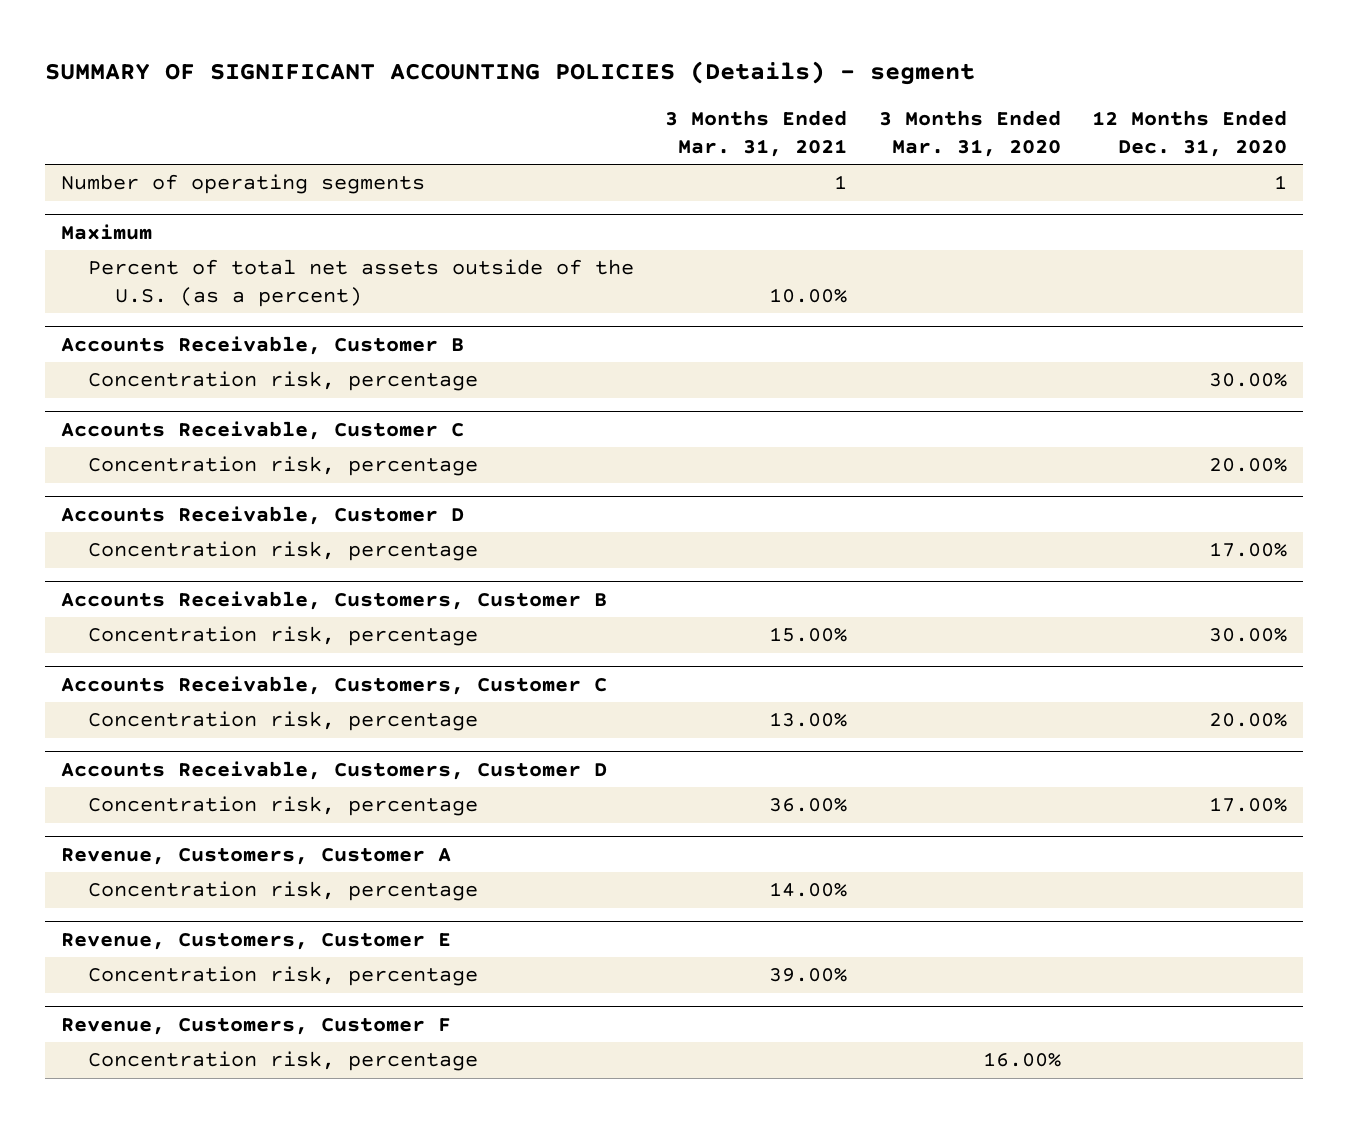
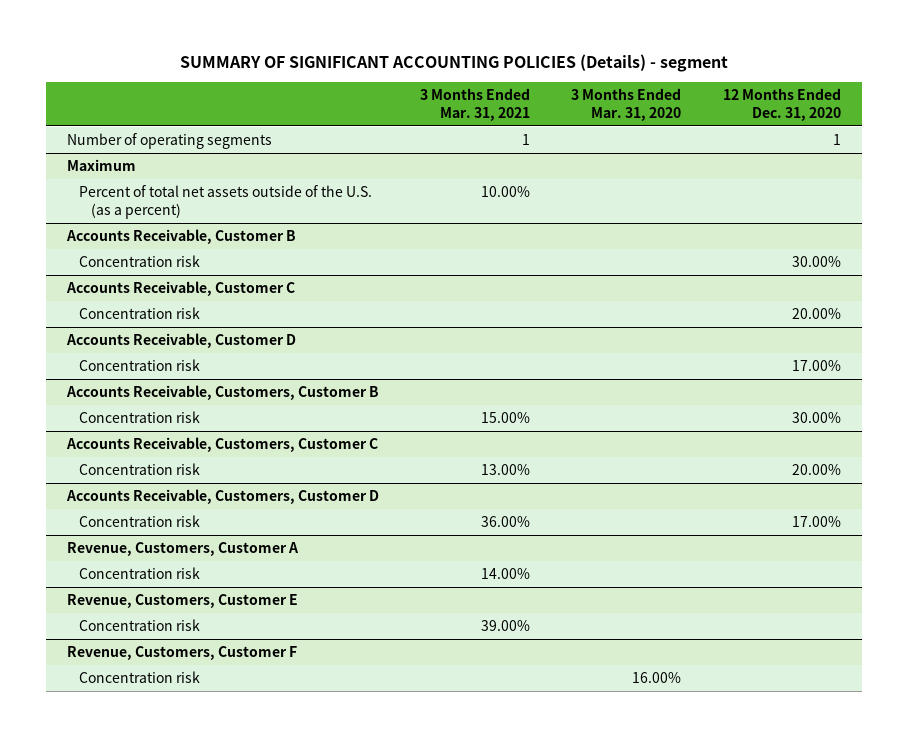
@ Accounts Receivable, Customer B
- Concentration risk, percentage | | | 30.00%
+ Concentration risk | | | 30.00%
@ Accounts Receivable, Customer C
- Concentration risk, percentage | | | 20.00%
+ Concentration risk | | | 20.00%
@ Accounts Receivable, Customer D
- Concentration risk, percentage | | | 17.00%
+ Concentration risk | | | 17.00%
@ Accounts Receivable, Customers, Customer B
- Concentration risk, percentage | 15.00% | | 30.00%
+ Concentration risk | 15.00% | | 30.00%
@ Accounts Receivable, Customers, Customer C
- Concentration risk, percentage | 13.00% | | 20.00%
+ Concentration risk | 13.00% | | 20.00%
@ Accounts Receivable, Customers, Customer D
- Concentration risk, percentage | 36.00% | | 17.00%
+ Concentration risk | 36.00% | | 17.00%
@ Revenue, Customers, Customer A
- Concentration risk, percentage | 14.00% | |
+ Concentration risk | 14.00% | |
@ Revenue, Customers, Customer E
- Concentration risk, percentage | 39.00% | |
+ Concentration risk | 39.00% | |
@ Revenue, Customers, Customer F
- Concentration risk, percentage | | 16.00% |
+ Concentration risk | | 16.00% |

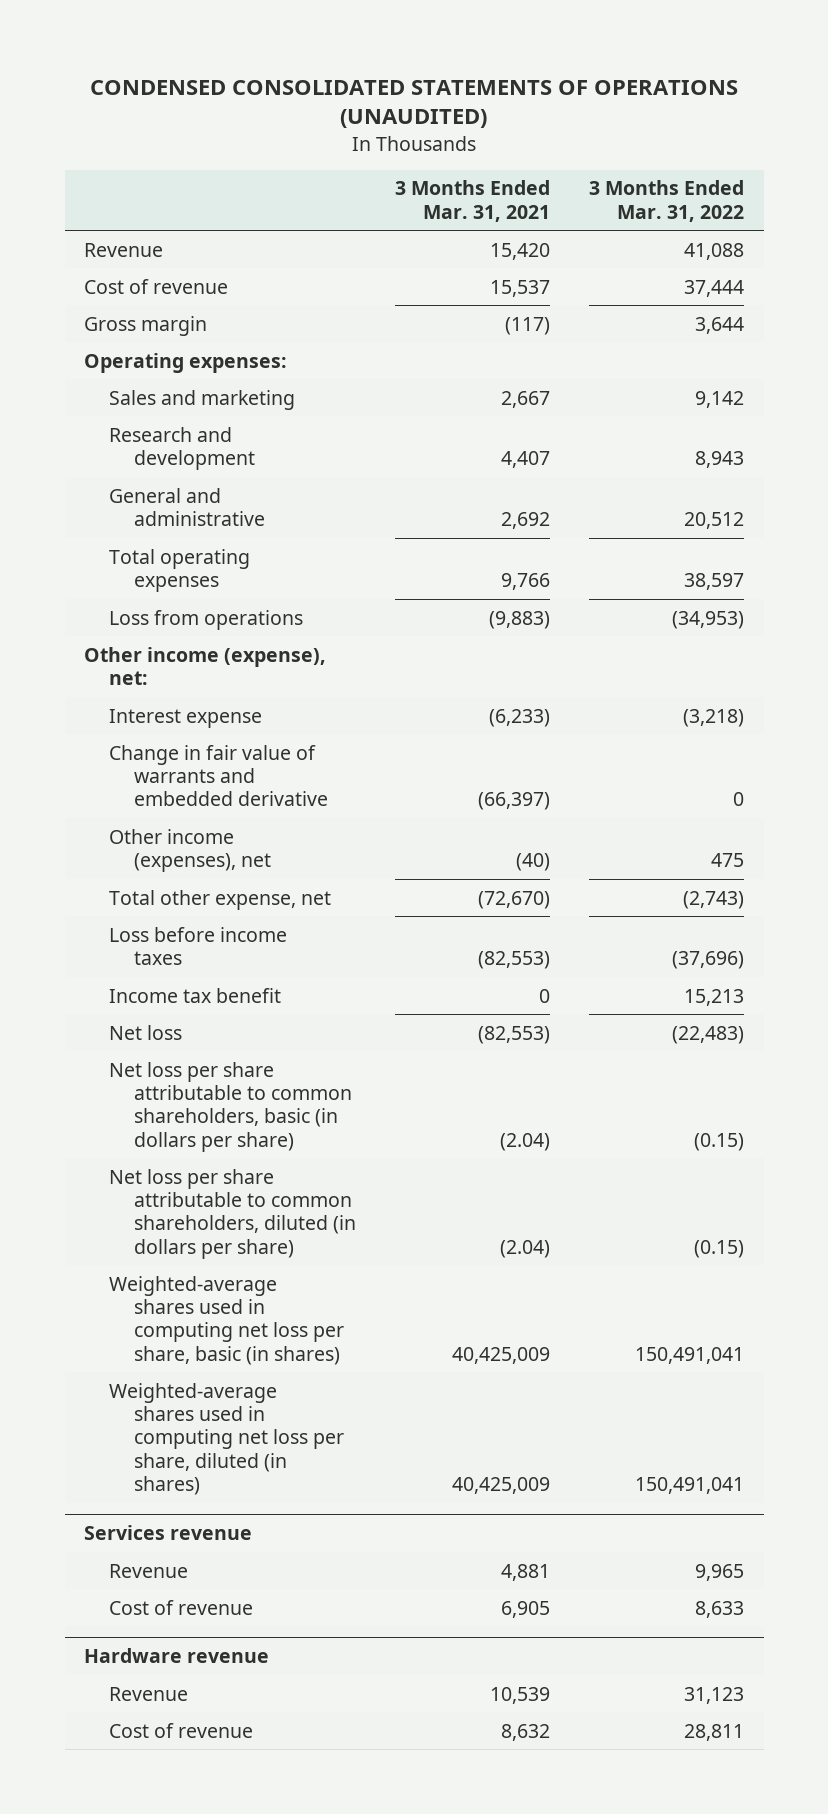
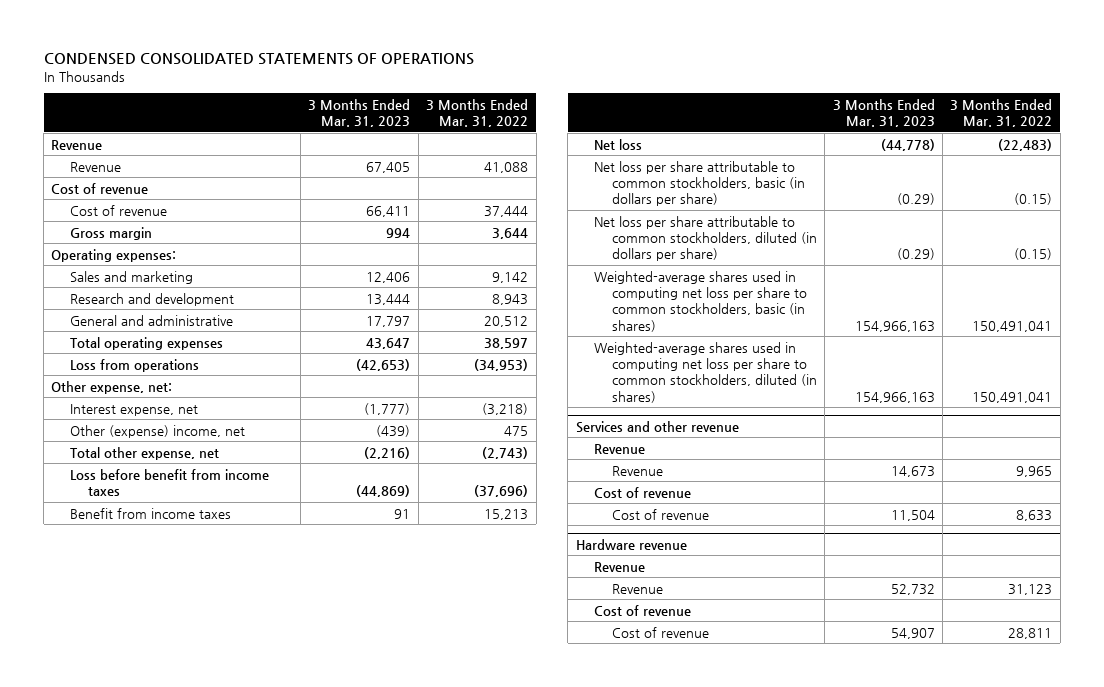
- CONDENSED CONSOLIDATED STATEMENTS OF OPERATIONS (UNAUDITED)
+ CONDENSED CONSOLIDATED STATEMENTS OF OPERATIONS
- | 3 Months Ended Mar. 31, 2021 | 3 Months Ended Mar. 31, 2022
+ | 3 Months Ended Mar. 31, 2023 | 3 Months Ended Mar. 31, 2022
+ Revenue
+ Cost of revenue
- Other income (expense), net:
- Interest expense | (6,233) | (3,218)
- Change in fair value of warrants and embedded derivative | (66,397) | 0
- Other income (expenses), net | (40) | 475
+ Other expense, net:
+ Interest expense, net | (1,777) | (3,218)
+ Other (expense) income, net | (439) | 475
- Loss before income taxes | (82,553) | (37,696)
- Income tax benefit | 0 | 15,213
+ Loss before benefit from income taxes | (44,869) | (37,696)
+ Benefit from income taxes | 91 | 15,213
- Net loss per share attributable to common shareholders, basic (in dollars per share) | (2.04) | (0.15)
- Net loss per share attributable to common shareholders, diluted (in dollars per share) | (2.04) | (0.15)
- Weighted-average shares used in computing net loss per share, basic (in shares) | 40,425,009 | 150,491,041
- Weighted-average shares used in computing net loss per share, diluted (in shares) | 40,425,009 | 150,491,041
- Services revenue
+ Net loss per share attributable to common stockholders, basic (in dollars per share) | (0.29) | (0.15)
+ Net loss per share attributable to common stockholders, diluted (in dollars per share) | (0.29) | (0.15)
+ Weighted-average shares used in computing net loss per share to common stockholders, basic (in shares) | 154,966,163 | 150,491,041
+ Weighted-average shares used in computing net loss per share to common stockholders, diluted (in shares) | 154,966,163 | 150,491,041
+ Services and other revenue
+ Revenue
+ Cost of revenue
@ Hardware revenue
+ Revenue
+ Cost of revenue

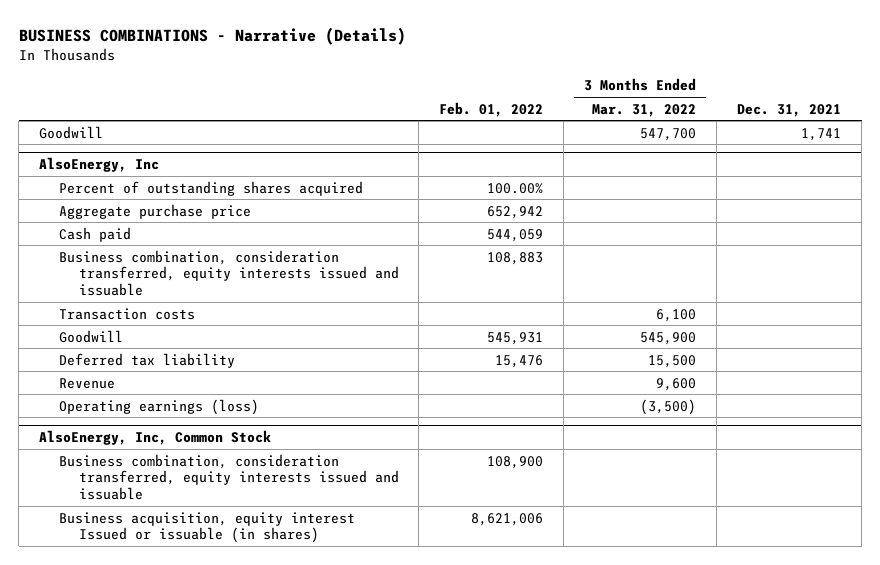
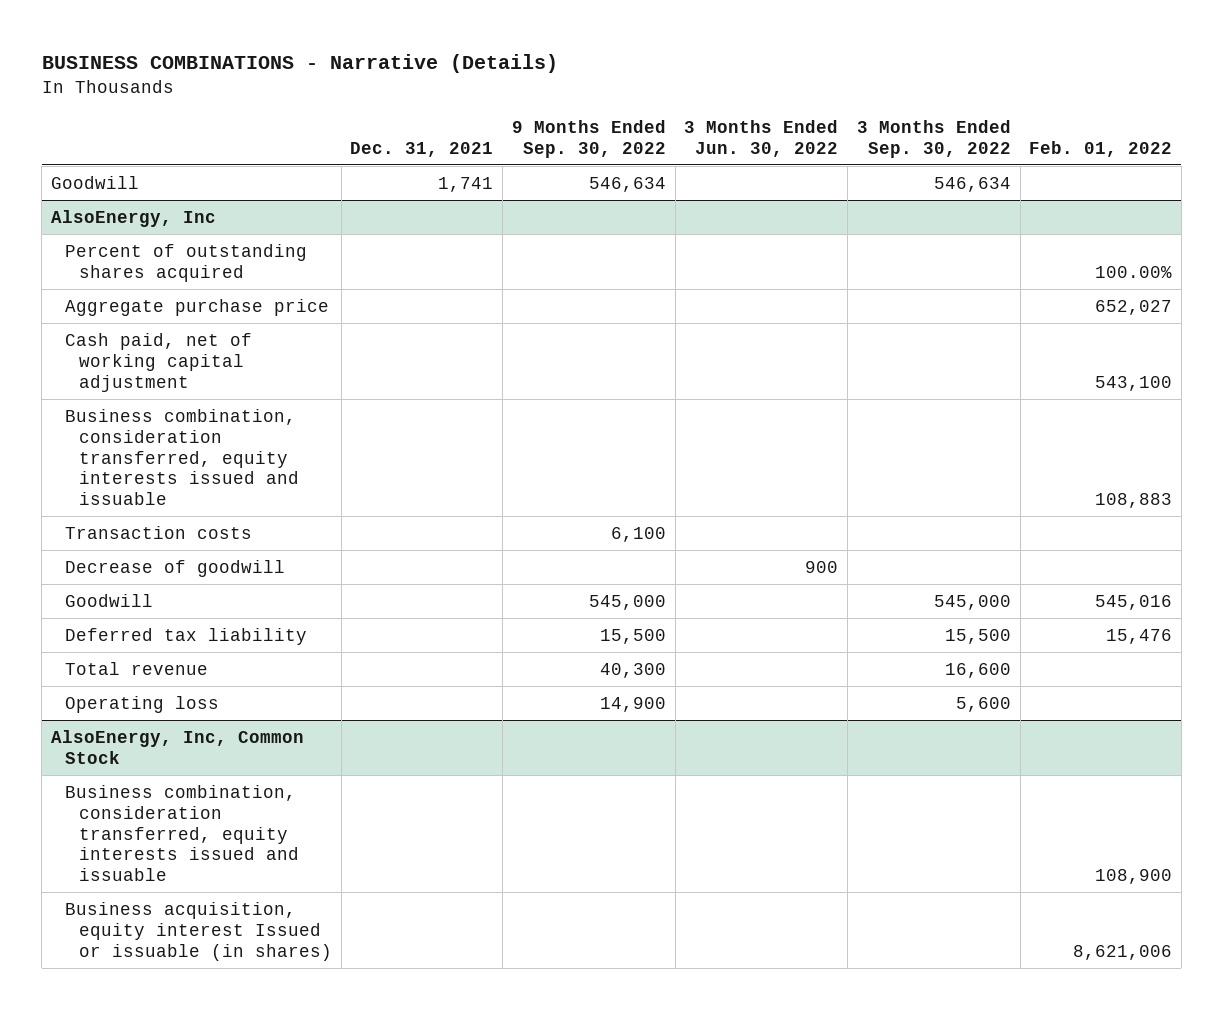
- | Feb. 01, 2022 | 3 Months Ended Mar. 31, 2022 | Dec. 31, 2021
+ | Dec. 31, 2021 | 9 Months Ended Sep. 30, 2022 | 3 Months Ended Jun. 30, 2022 | 3 Months Ended Sep. 30, 2022 | Feb. 01, 2022
@ AlsoEnergy, Inc
- Aggregate purchase price | 652,942 | |
- Cash paid | 544,059 | |
+ Aggregate purchase price | | | | | 652,027
+ Cash paid, net of working capital adjustment | | | | | 543,100
- Goodwill | 545,931 | 545,900 |
+ Decrease of goodwill | | | 900 | |
+ Goodwill | | 545,000 | | 545,000 | 545,016
- Revenue | | 9,600 |
- Operating earnings (loss) | | (3,500) |
+ Total revenue | | 40,300 | | 16,600 |
+ Operating loss | | 14,900 | | 5,600 |

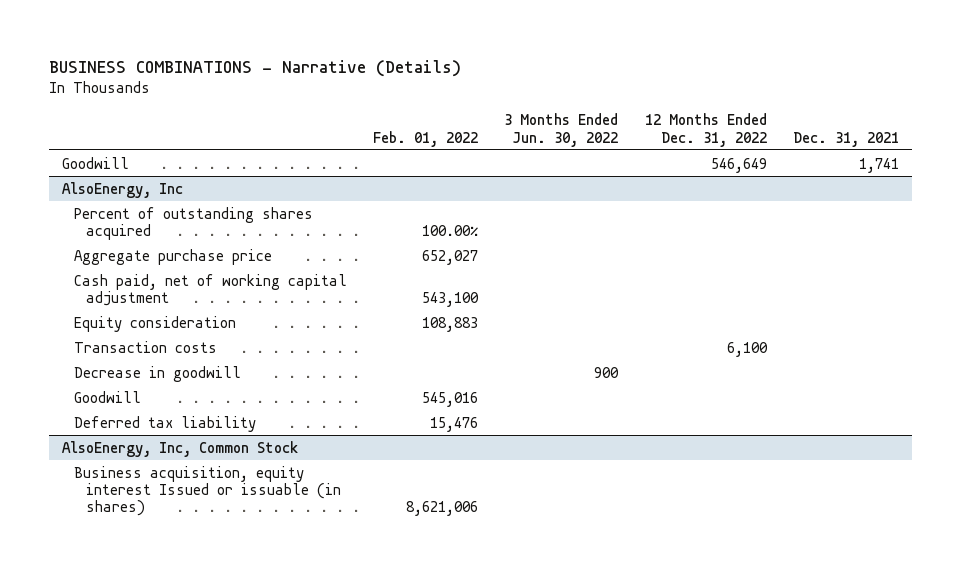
- | Dec. 31, 2021 | 9 Months Ended Sep. 30, 2022 | 3 Months Ended Jun. 30, 2022 | 3 Months Ended Sep. 30, 2022 | Feb. 01, 2022
+ | Feb. 01, 2022 | 3 Months Ended Jun. 30, 2022 | 12 Months Ended Dec. 31, 2022 | Dec. 31, 2021
@ AlsoEnergy, Inc
- Business combination, consideration transferred, equity interests issued and issuable | | | | | 108,883
+ Equity consideration | 108,883 | | |
- Decrease of goodwill | | | 900 | |
+ Decrease in goodwill | | 900 | |
- Total revenue | | 40,300 | | 16,600 |
- Operating loss | | 14,900 | | 5,600 |
@ AlsoEnergy, Inc, Common Stock
- Business combination, consideration transferred, equity interests issued and issuable | | | | | 108,900

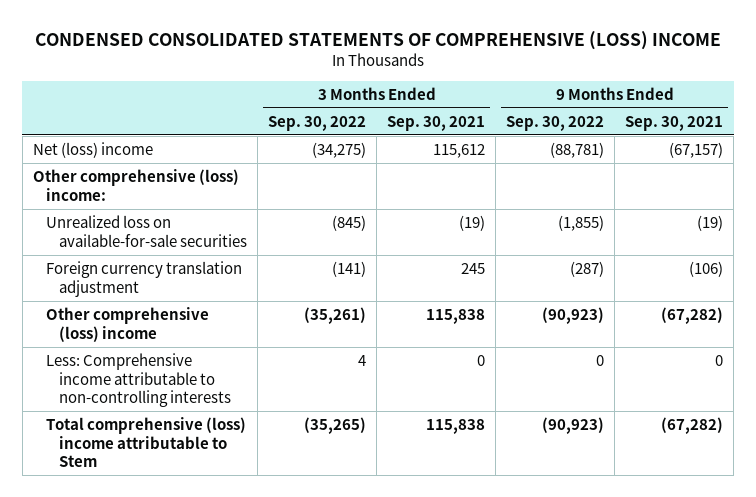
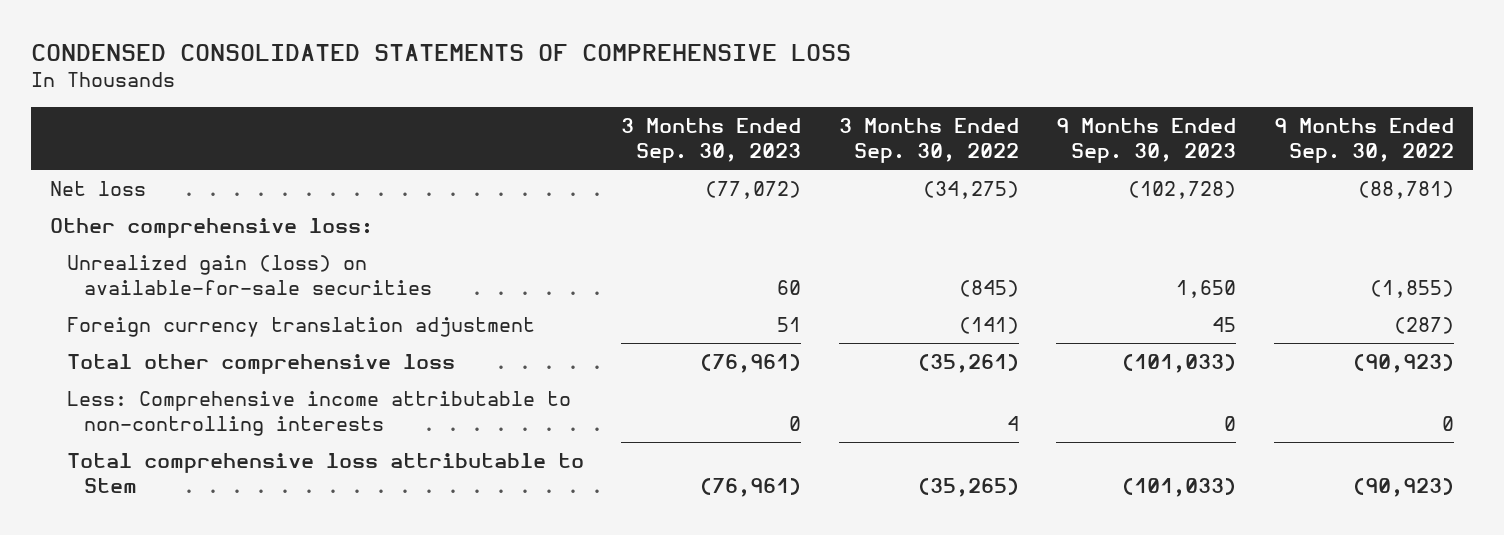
- CONDENSED CONSOLIDATED STATEMENTS OF COMPREHENSIVE (LOSS) INCOME
+ CONDENSED CONSOLIDATED STATEMENTS OF COMPREHENSIVE LOSS
- | 3 Months Ended Sep. 30, 2022 | 3 Months Ended Sep. 30, 2021 | 9 Months Ended Sep. 30, 2022 | 9 Months Ended Sep. 30, 2021
+ | 3 Months Ended Sep. 30, 2023 | 3 Months Ended Sep. 30, 2022 | 9 Months Ended Sep. 30, 2023 | 9 Months Ended Sep. 30, 2022
- Net (loss) income | (34,275) | 115,612 | (88,781) | (67,157)
- Other comprehensive (loss) income:
- Unrealized loss on available-for-sale securities | (845) | (19) | (1,855) | (19)
+ Net loss | (77,072) | (34,275) | (102,728) | (88,781)
+ Other comprehensive loss:
+ Unrealized gain (loss) on available-for-sale securities | 60 | (845) | 1,650 | (1,855)
- Other comprehensive (loss) income | (35,261) | 115,838 | (90,923) | (67,282)
+ Total other comprehensive loss | (76,961) | (35,261) | (101,033) | (90,923)
- Total comprehensive (loss) income attributable to Stem | (35,265) | 115,838 | (90,923) | (67,282)
+ Total comprehensive loss attributable to Stem | (76,961) | (35,265) | (101,033) | (90,923)

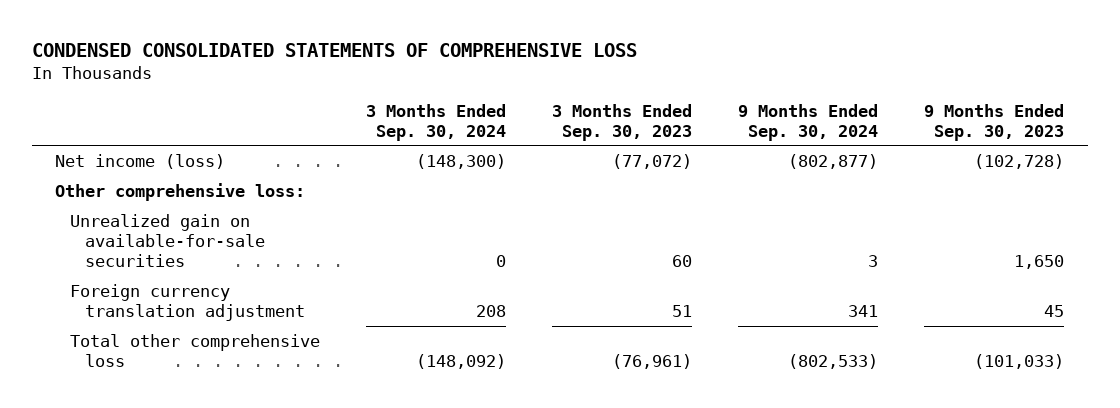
- | 3 Months Ended Sep. 30, 2023 | 3 Months Ended Sep. 30, 2022 | 9 Months Ended Sep. 30, 2023 | 9 Months Ended Sep. 30, 2022
+ | 3 Months Ended Sep. 30, 2024 | 3 Months Ended Sep. 30, 2023 | 9 Months Ended Sep. 30, 2024 | 9 Months Ended Sep. 30, 2023
- Net loss | (77,072) | (34,275) | (102,728) | (88,781)
+ Net income (loss) | (148,300) | (77,072) | (802,877) | (102,728)
- Unrealized gain (loss) on available-for-sale securities | 60 | (845) | 1,650 | (1,855)
+ Unrealized gain on available-for-sale securities | 0 | 60 | 3 | 1,650
- Less: Comprehensive income attributable to non-controlling interests | 0 | 4 | 0 | 0
- Total comprehensive loss attributable to Stem | (76,961) | (35,265) | (101,033) | (90,923)

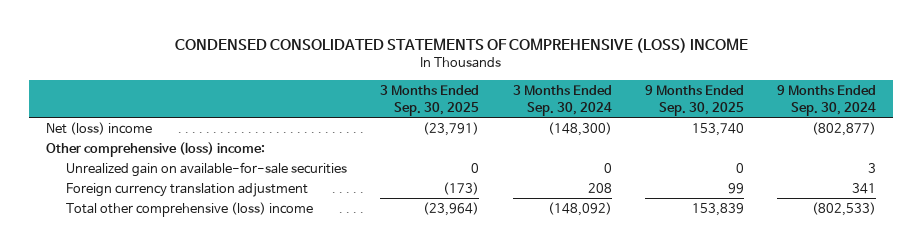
- CONDENSED CONSOLIDATED STATEMENTS OF COMPREHENSIVE LOSS
+ CONDENSED CONSOLIDATED STATEMENTS OF COMPREHENSIVE (LOSS) INCOME
- | 3 Months Ended Sep. 30, 2024 | 3 Months Ended Sep. 30, 2023 | 9 Months Ended Sep. 30, 2024 | 9 Months Ended Sep. 30, 2023
+ | 3 Months Ended Sep. 30, 2025 | 3 Months Ended Sep. 30, 2024 | 9 Months Ended Sep. 30, 2025 | 9 Months Ended Sep. 30, 2024
- Net income (loss) | (148,300) | (77,072) | (802,877) | (102,728)
- Other comprehensive loss:
+ Net (loss) income | (23,791) | (148,300) | 153,740 | (802,877)
+ Other comprehensive (loss) income:
- Total other comprehensive loss | (148,092) | (76,961) | (802,533) | (101,033)
+ Total other comprehensive (loss) income | (23,964) | (148,092) | 153,839 | (802,533)

